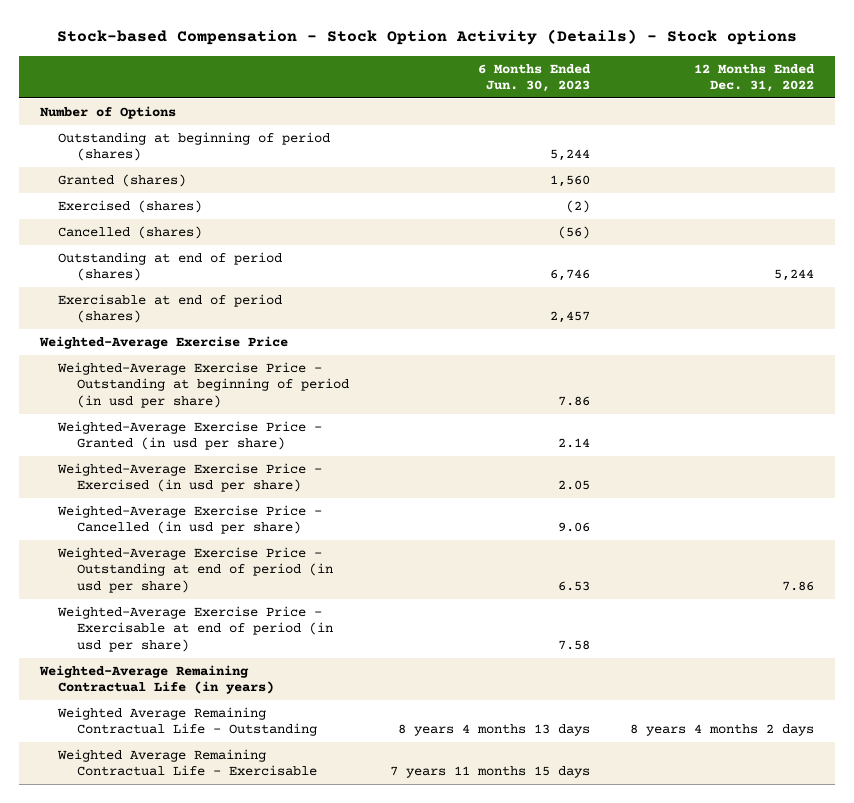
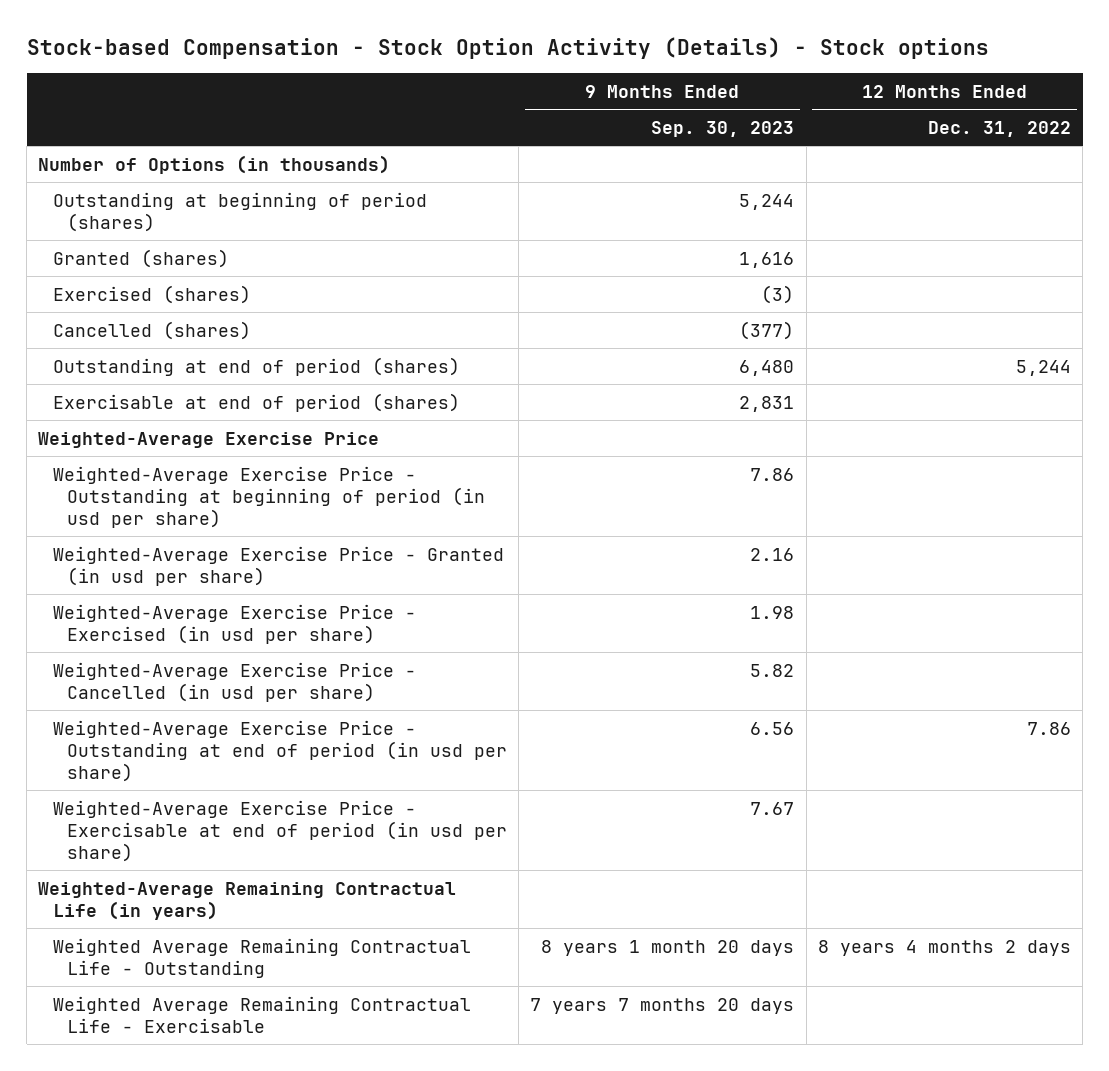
- | 6 Months Ended Jun. 30, 2023 | 12 Months Ended Dec. 31, 2022
+ | 9 Months Ended Sep. 30, 2023 | 12 Months Ended Dec. 31, 2022
- Number of Options
+ Number of Options (in thousands)

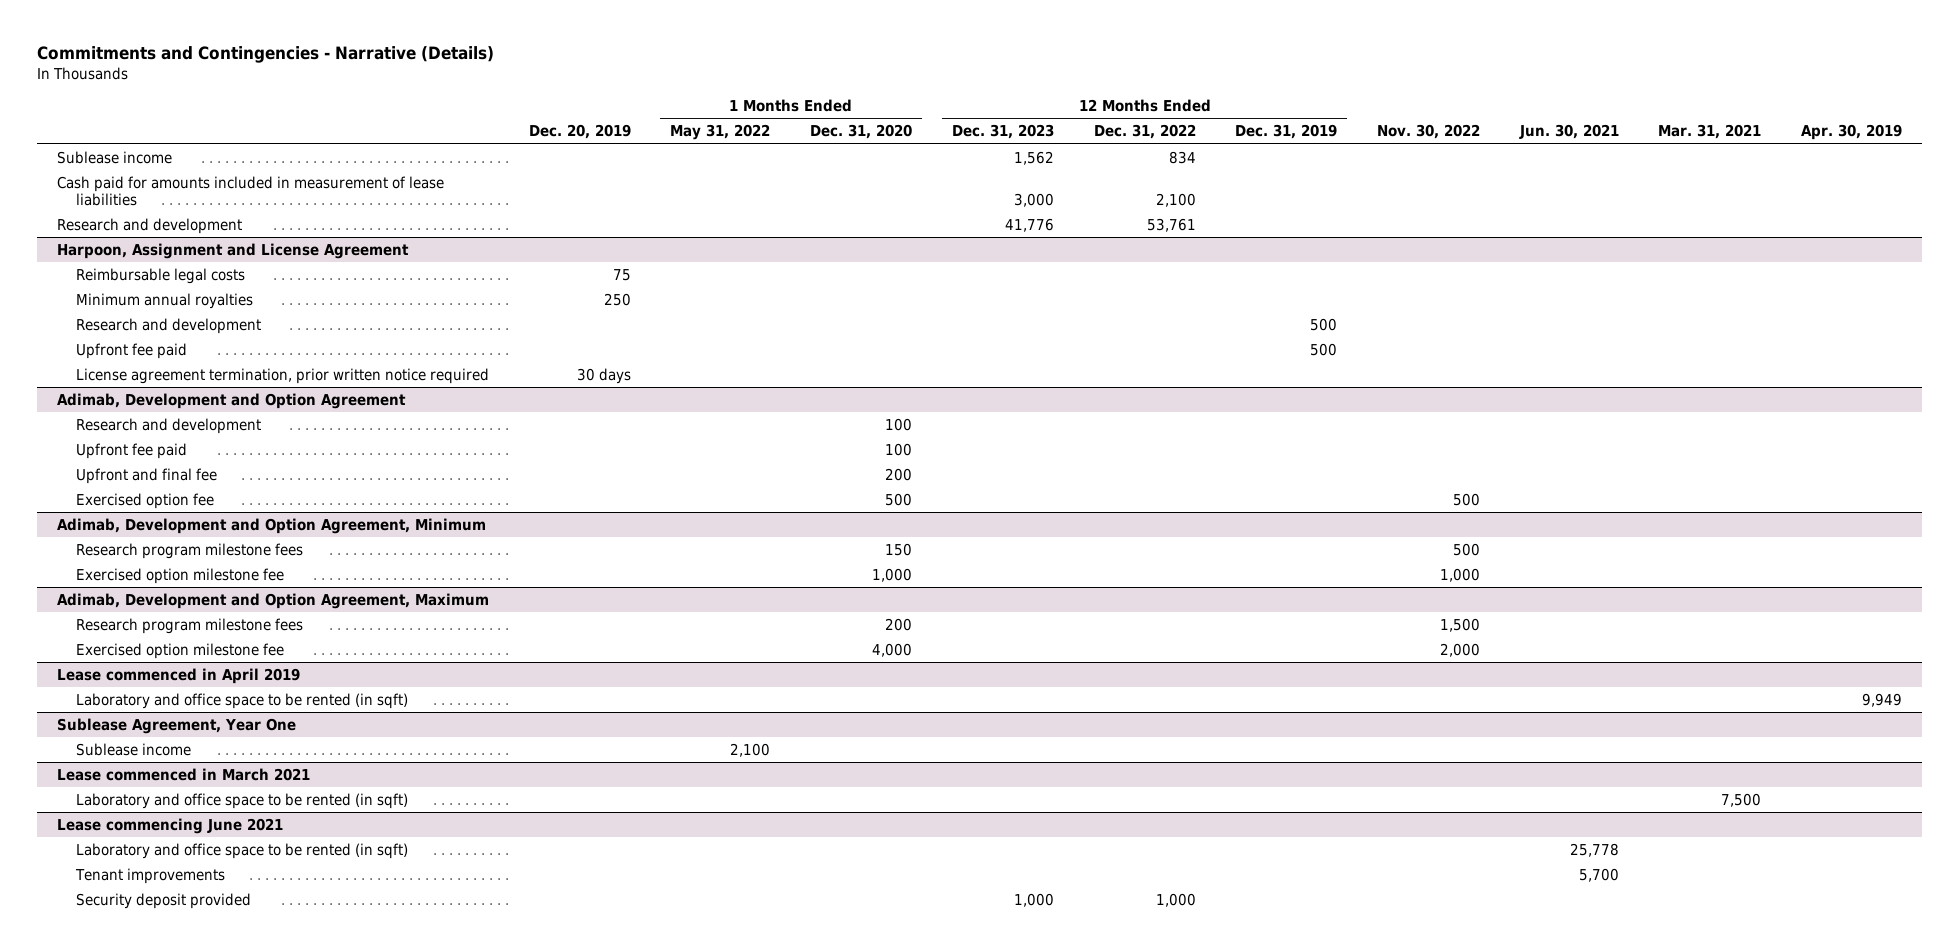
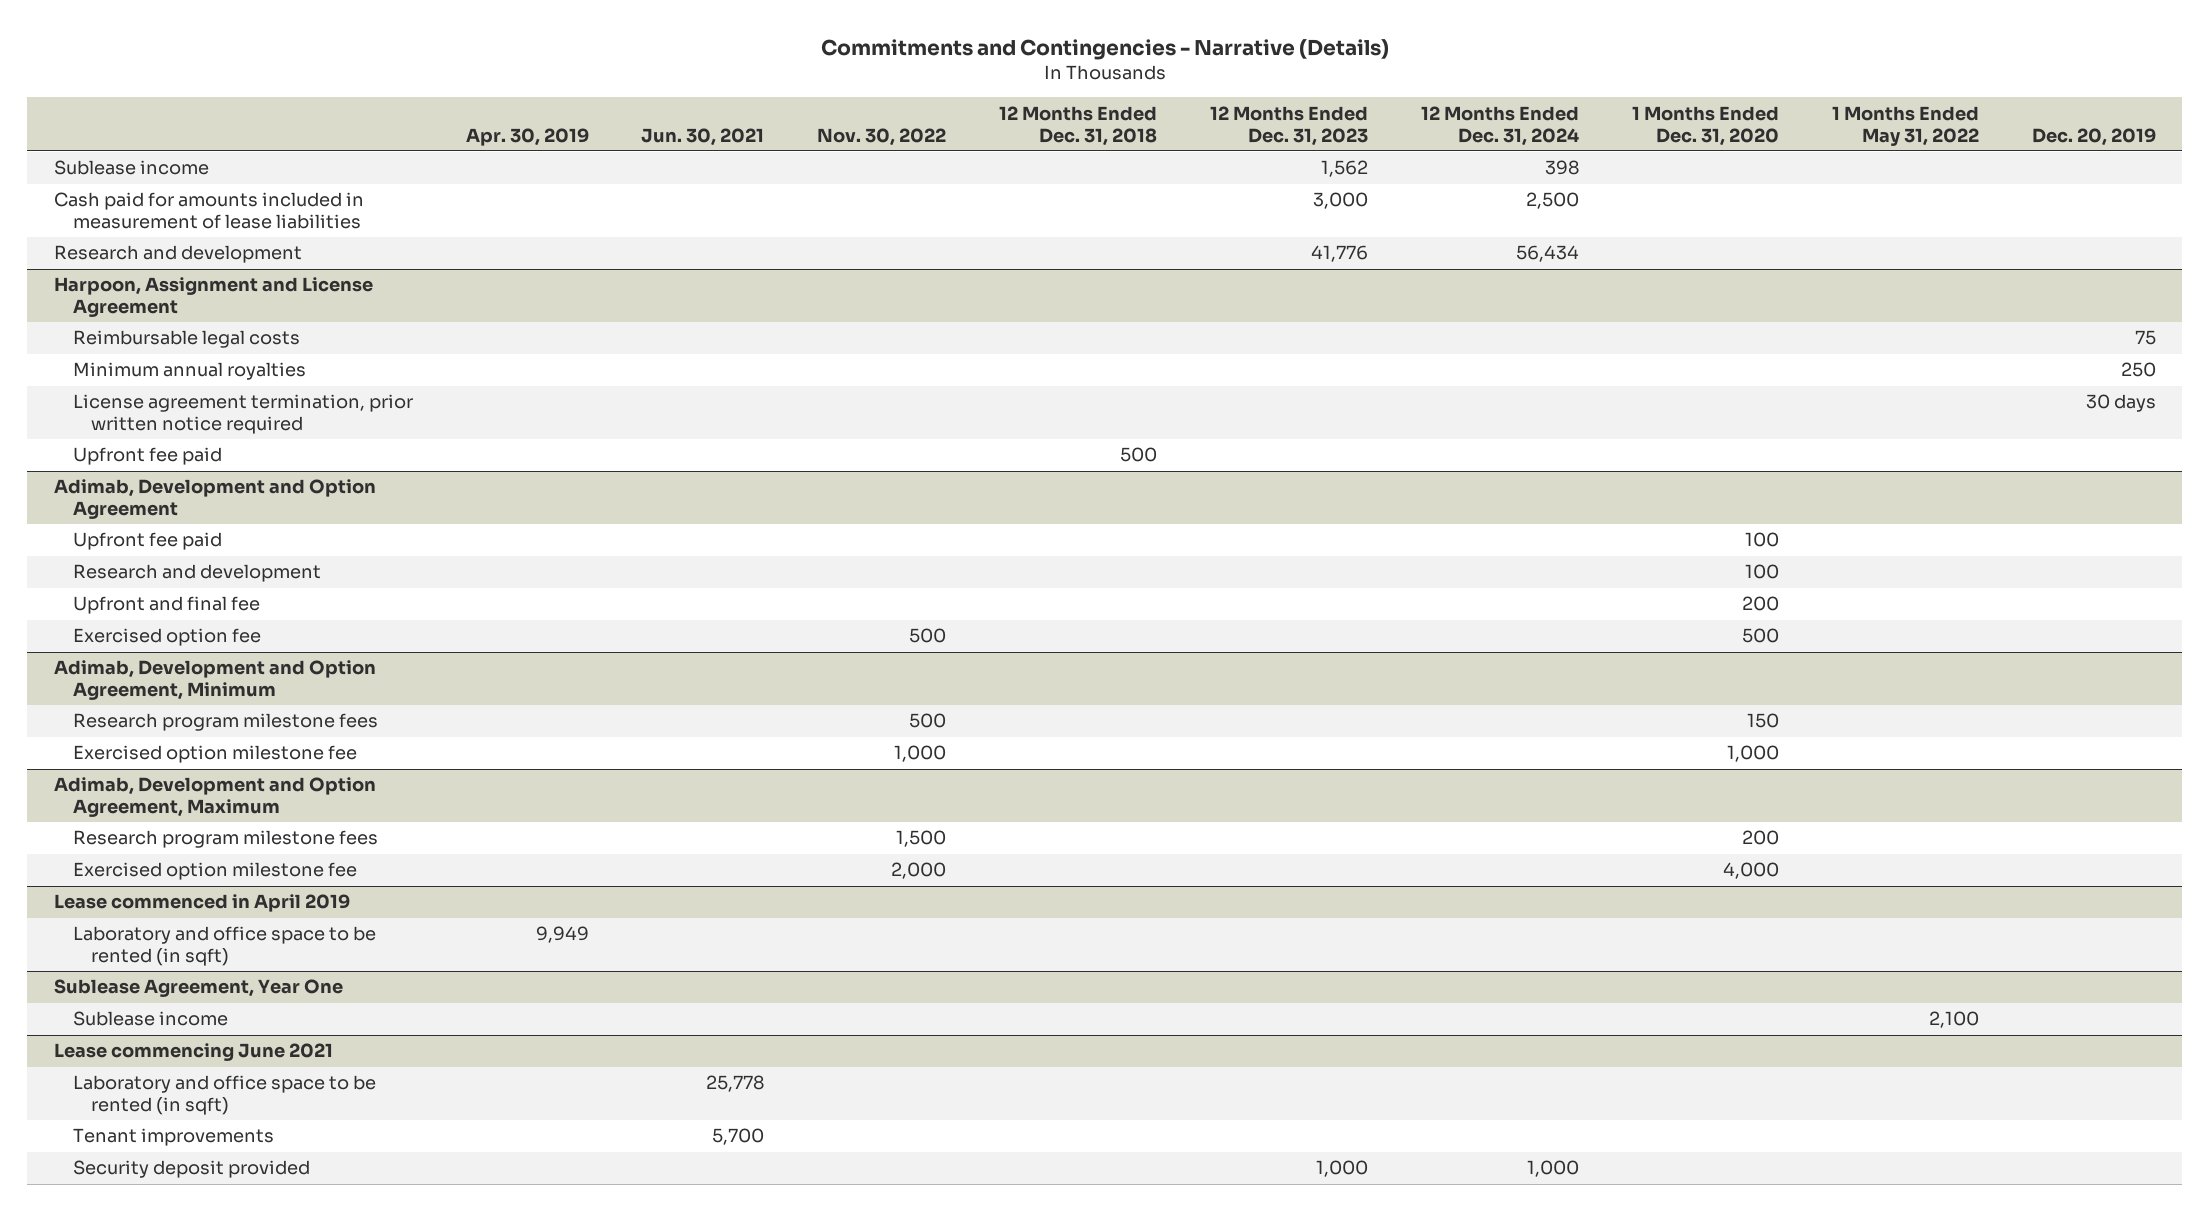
- | Dec. 20, 2019 | 1 Months Ended May 31, 2022 | 1 Months Ended Dec. 31, 2020 | 12 Months Ended Dec. 31, 2023 | 12 Months Ended Dec. 31, 2022 | 12 Months Ended Dec. 31, 2019 | Nov. 30, 2022 | Jun. 30, 2021 | Mar. 31, 2021 | Apr. 30, 2019
+ | Apr. 30, 2019 | Jun. 30, 2021 | Nov. 30, 2022 | 12 Months Ended Dec. 31, 2018 | 12 Months Ended Dec. 31, 2023 | 12 Months Ended Dec. 31, 2024 | 1 Months Ended Dec. 31, 2020 | 1 Months Ended May 31, 2022 | Dec. 20, 2019
@ Harpoon, Assignment and License Agreement
- Research and development | | | | | | 500 | | | |
moved down: Upfront fee paid | | | | 500 | | | | |
@ Adimab, Development and Option Agreement
moved down: Research and development | | | | | | | 100 | |
- Lease commenced in March 2021
- Laboratory and office space to be rented (in sqft) | | | | | | | | | 7,500 |

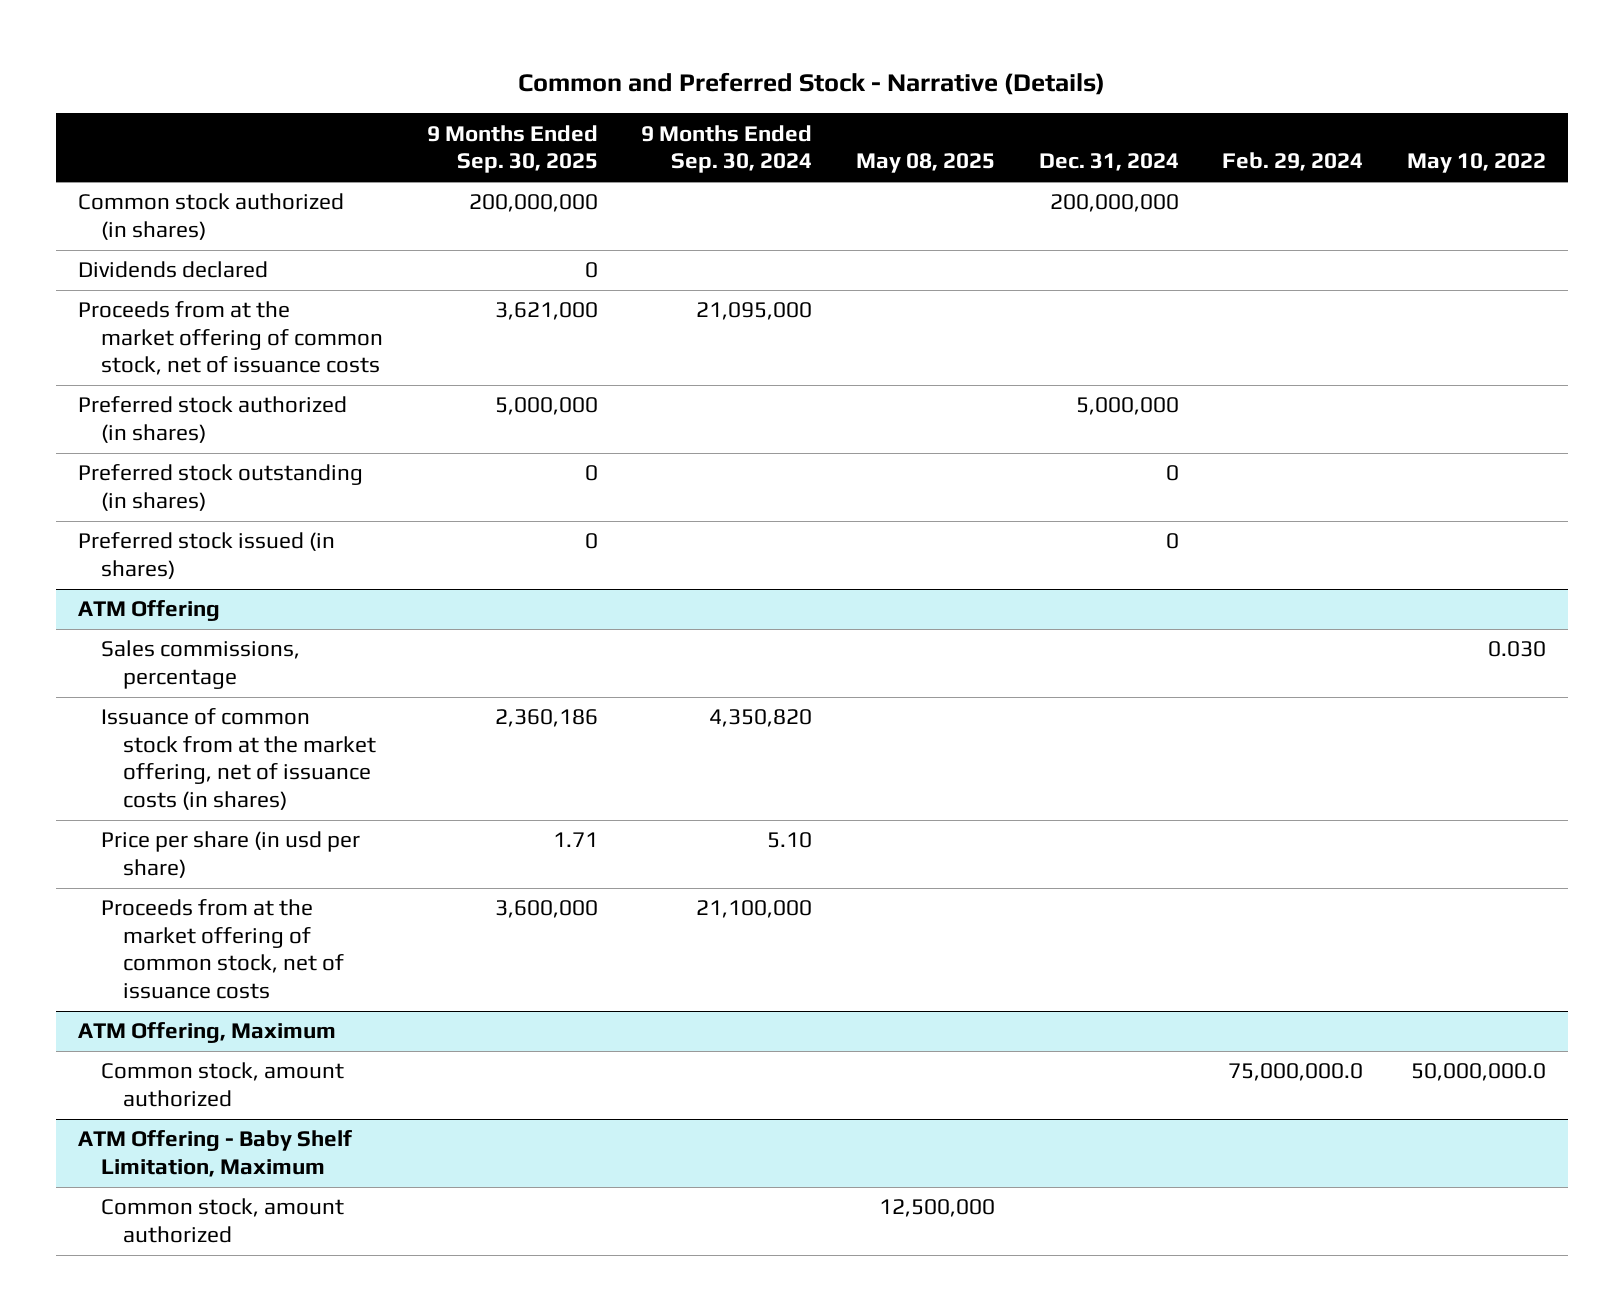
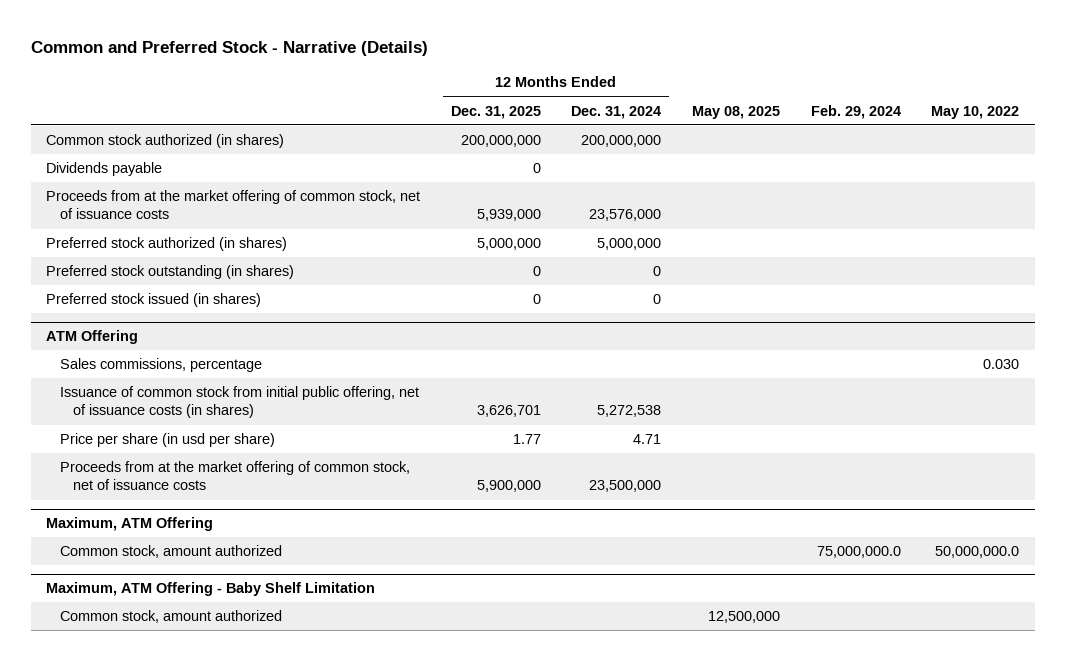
- | 9 Months Ended Sep. 30, 2025 | 9 Months Ended Sep. 30, 2024 | May 08, 2025 | Dec. 31, 2024 | Feb. 29, 2024 | May 10, 2022
+ | 12 Months Ended Dec. 31, 2025 | 12 Months Ended Dec. 31, 2024 | May 08, 2025 | Feb. 29, 2024 | May 10, 2022
- Dividends declared | 0 | | | | |
+ Dividends payable | 0 | | | |
@ ATM Offering
- Issuance of common stock from at the market offering, net of issuance costs (in shares) | 2,360,186 | 4,350,820 | | | |
+ Issuance of common stock from initial public offering, net of issuance costs (in shares) | 3,626,701 | 5,272,538 | | |
- ATM Offering, Maximum
+ Maximum, ATM Offering
- ATM Offering - Baby Shelf Limitation, Maximum
+ Maximum, ATM Offering - Baby Shelf Limitation

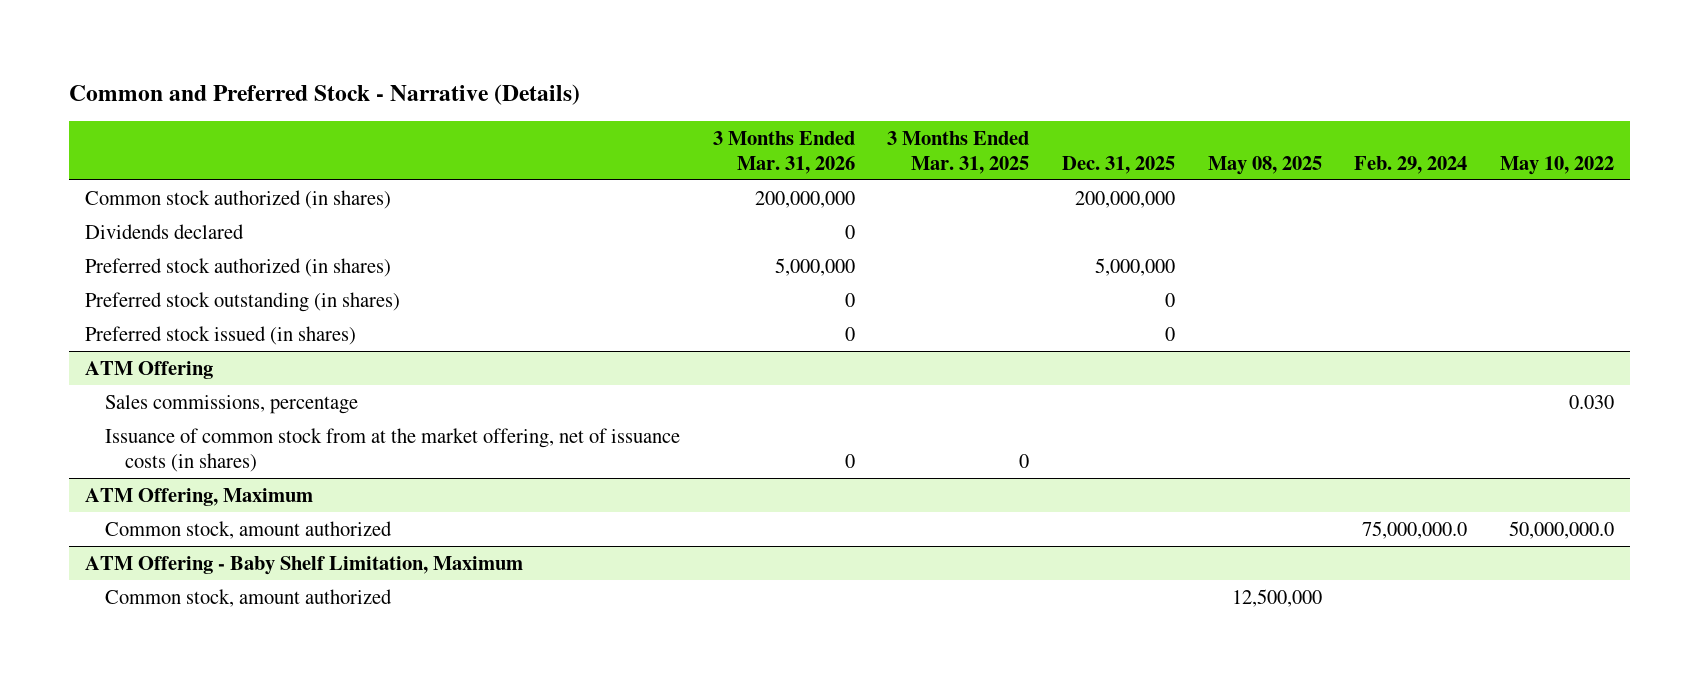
- | 12 Months Ended Dec. 31, 2025 | 12 Months Ended Dec. 31, 2024 | May 08, 2025 | Feb. 29, 2024 | May 10, 2022
+ | 3 Months Ended Mar. 31, 2026 | 3 Months Ended Mar. 31, 2025 | Dec. 31, 2025 | May 08, 2025 | Feb. 29, 2024 | May 10, 2022
- Dividends payable | 0 | | | |
- Proceeds from at the market offering of common stock, net of issuance costs | 5,939,000 | 23,576,000 | | |
+ Dividends declared | 0 | | | | |
@ ATM Offering
- Issuance of common stock from initial public offering, net of issuance costs (in shares) | 3,626,701 | 5,272,538 | | |
- Price per share (in usd per share) | 1.77 | 4.71 | | |
- Proceeds from at the market offering of common stock, net of issuance costs | 5,900,000 | 23,500,000 | | |
- Maximum, ATM Offering
@ ATM Offering
+ Issuance of common stock from at the market offering, net of issuance costs (in shares) | 0 | 0 | | | |
+ ATM Offering, Maximum
- Maximum, ATM Offering - Baby Shelf Limitation
+ ATM Offering - Baby Shelf Limitation, Maximum

